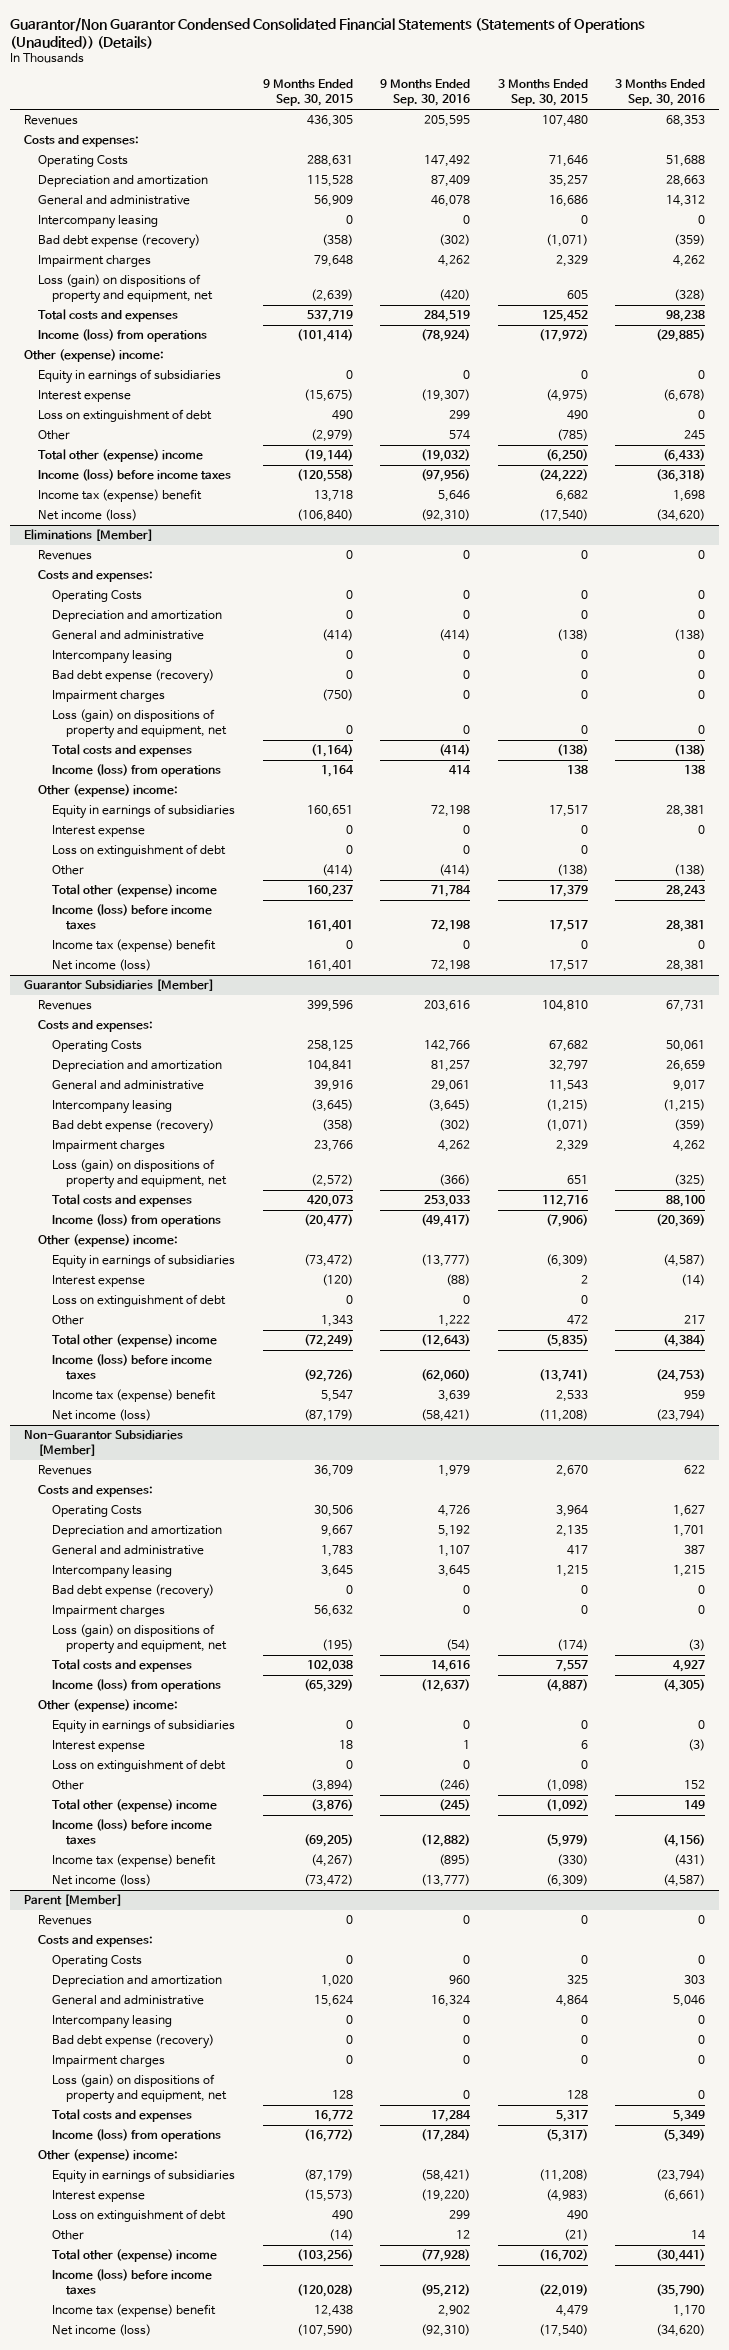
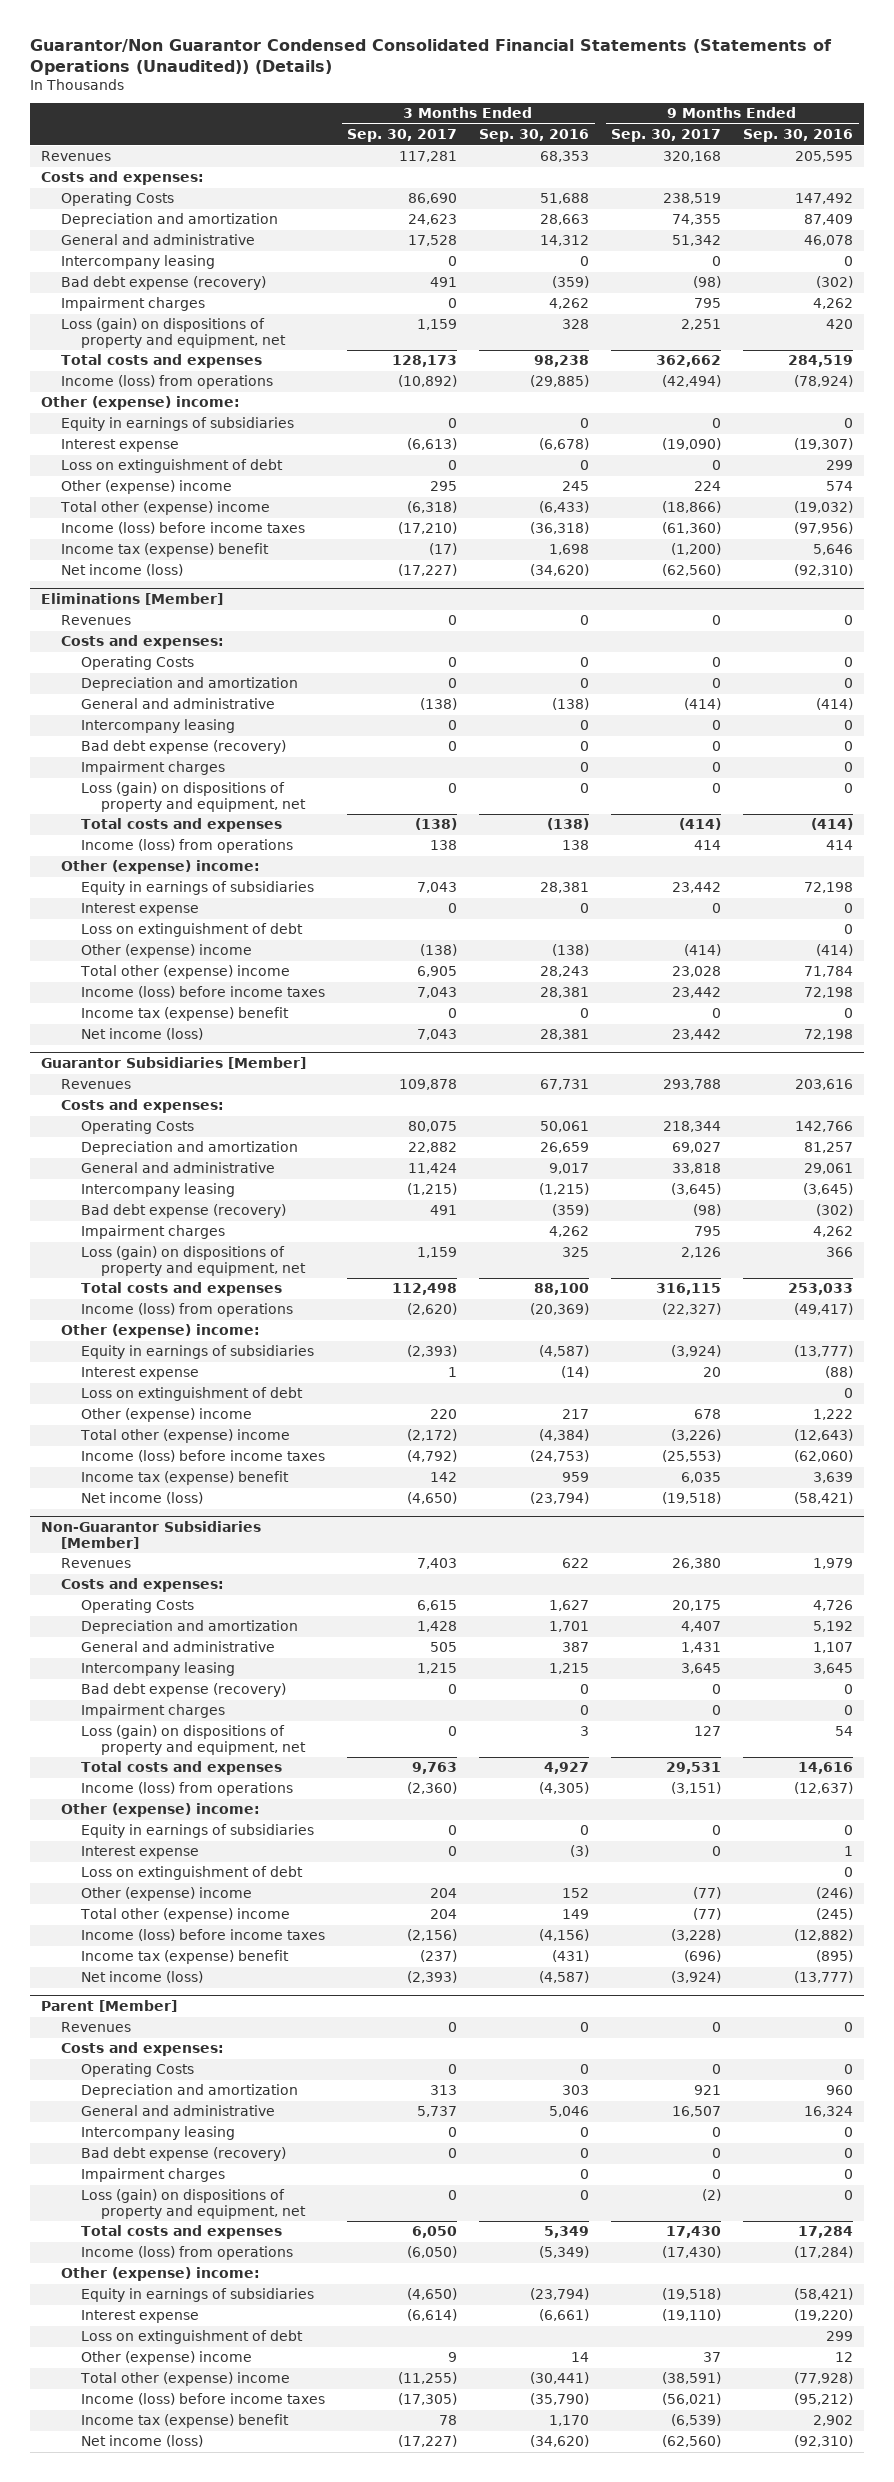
- | 9 Months Ended Sep. 30, 2015 | 9 Months Ended Sep. 30, 2016 | 3 Months Ended Sep. 30, 2015 | 3 Months Ended Sep. 30, 2016
+ | 3 Months Ended Sep. 30, 2017 | 3 Months Ended Sep. 30, 2016 | 9 Months Ended Sep. 30, 2017 | 9 Months Ended Sep. 30, 2016
- Loss (gain) on dispositions of property and equipment, net | (2,639) | (420) | 605 | (328)
+ Loss (gain) on dispositions of property and equipment, net | 1,159 | 328 | 2,251 | 420
- Other | (2,979) | 574 | (785) | 245
+ Other (expense) income | 295 | 245 | 224 | 574
@ Eliminations [Member]
- Other | (414) | (414) | (138) | (138)
+ Other (expense) income | (138) | (138) | (414) | (414)
@ Guarantor Subsidiaries [Member]
- Loss (gain) on dispositions of property and equipment, net | (2,572) | (366) | 651 | (325)
+ Loss (gain) on dispositions of property and equipment, net | 1,159 | 325 | 2,126 | 366
- Other | 1,343 | 1,222 | 472 | 217
+ Other (expense) income | 220 | 217 | 678 | 1,222
@ Non-Guarantor Subsidiaries [Member]
- Loss (gain) on dispositions of property and equipment, net | (195) | (54) | (174) | (3)
+ Loss (gain) on dispositions of property and equipment, net | 0 | 3 | 127 | 54
- Other | (3,894) | (246) | (1,098) | 152
+ Other (expense) income | 204 | 152 | (77) | (246)
@ Parent [Member]
- Other | (14) | 12 | (21) | 14
+ Other (expense) income | 9 | 14 | 37 | 12

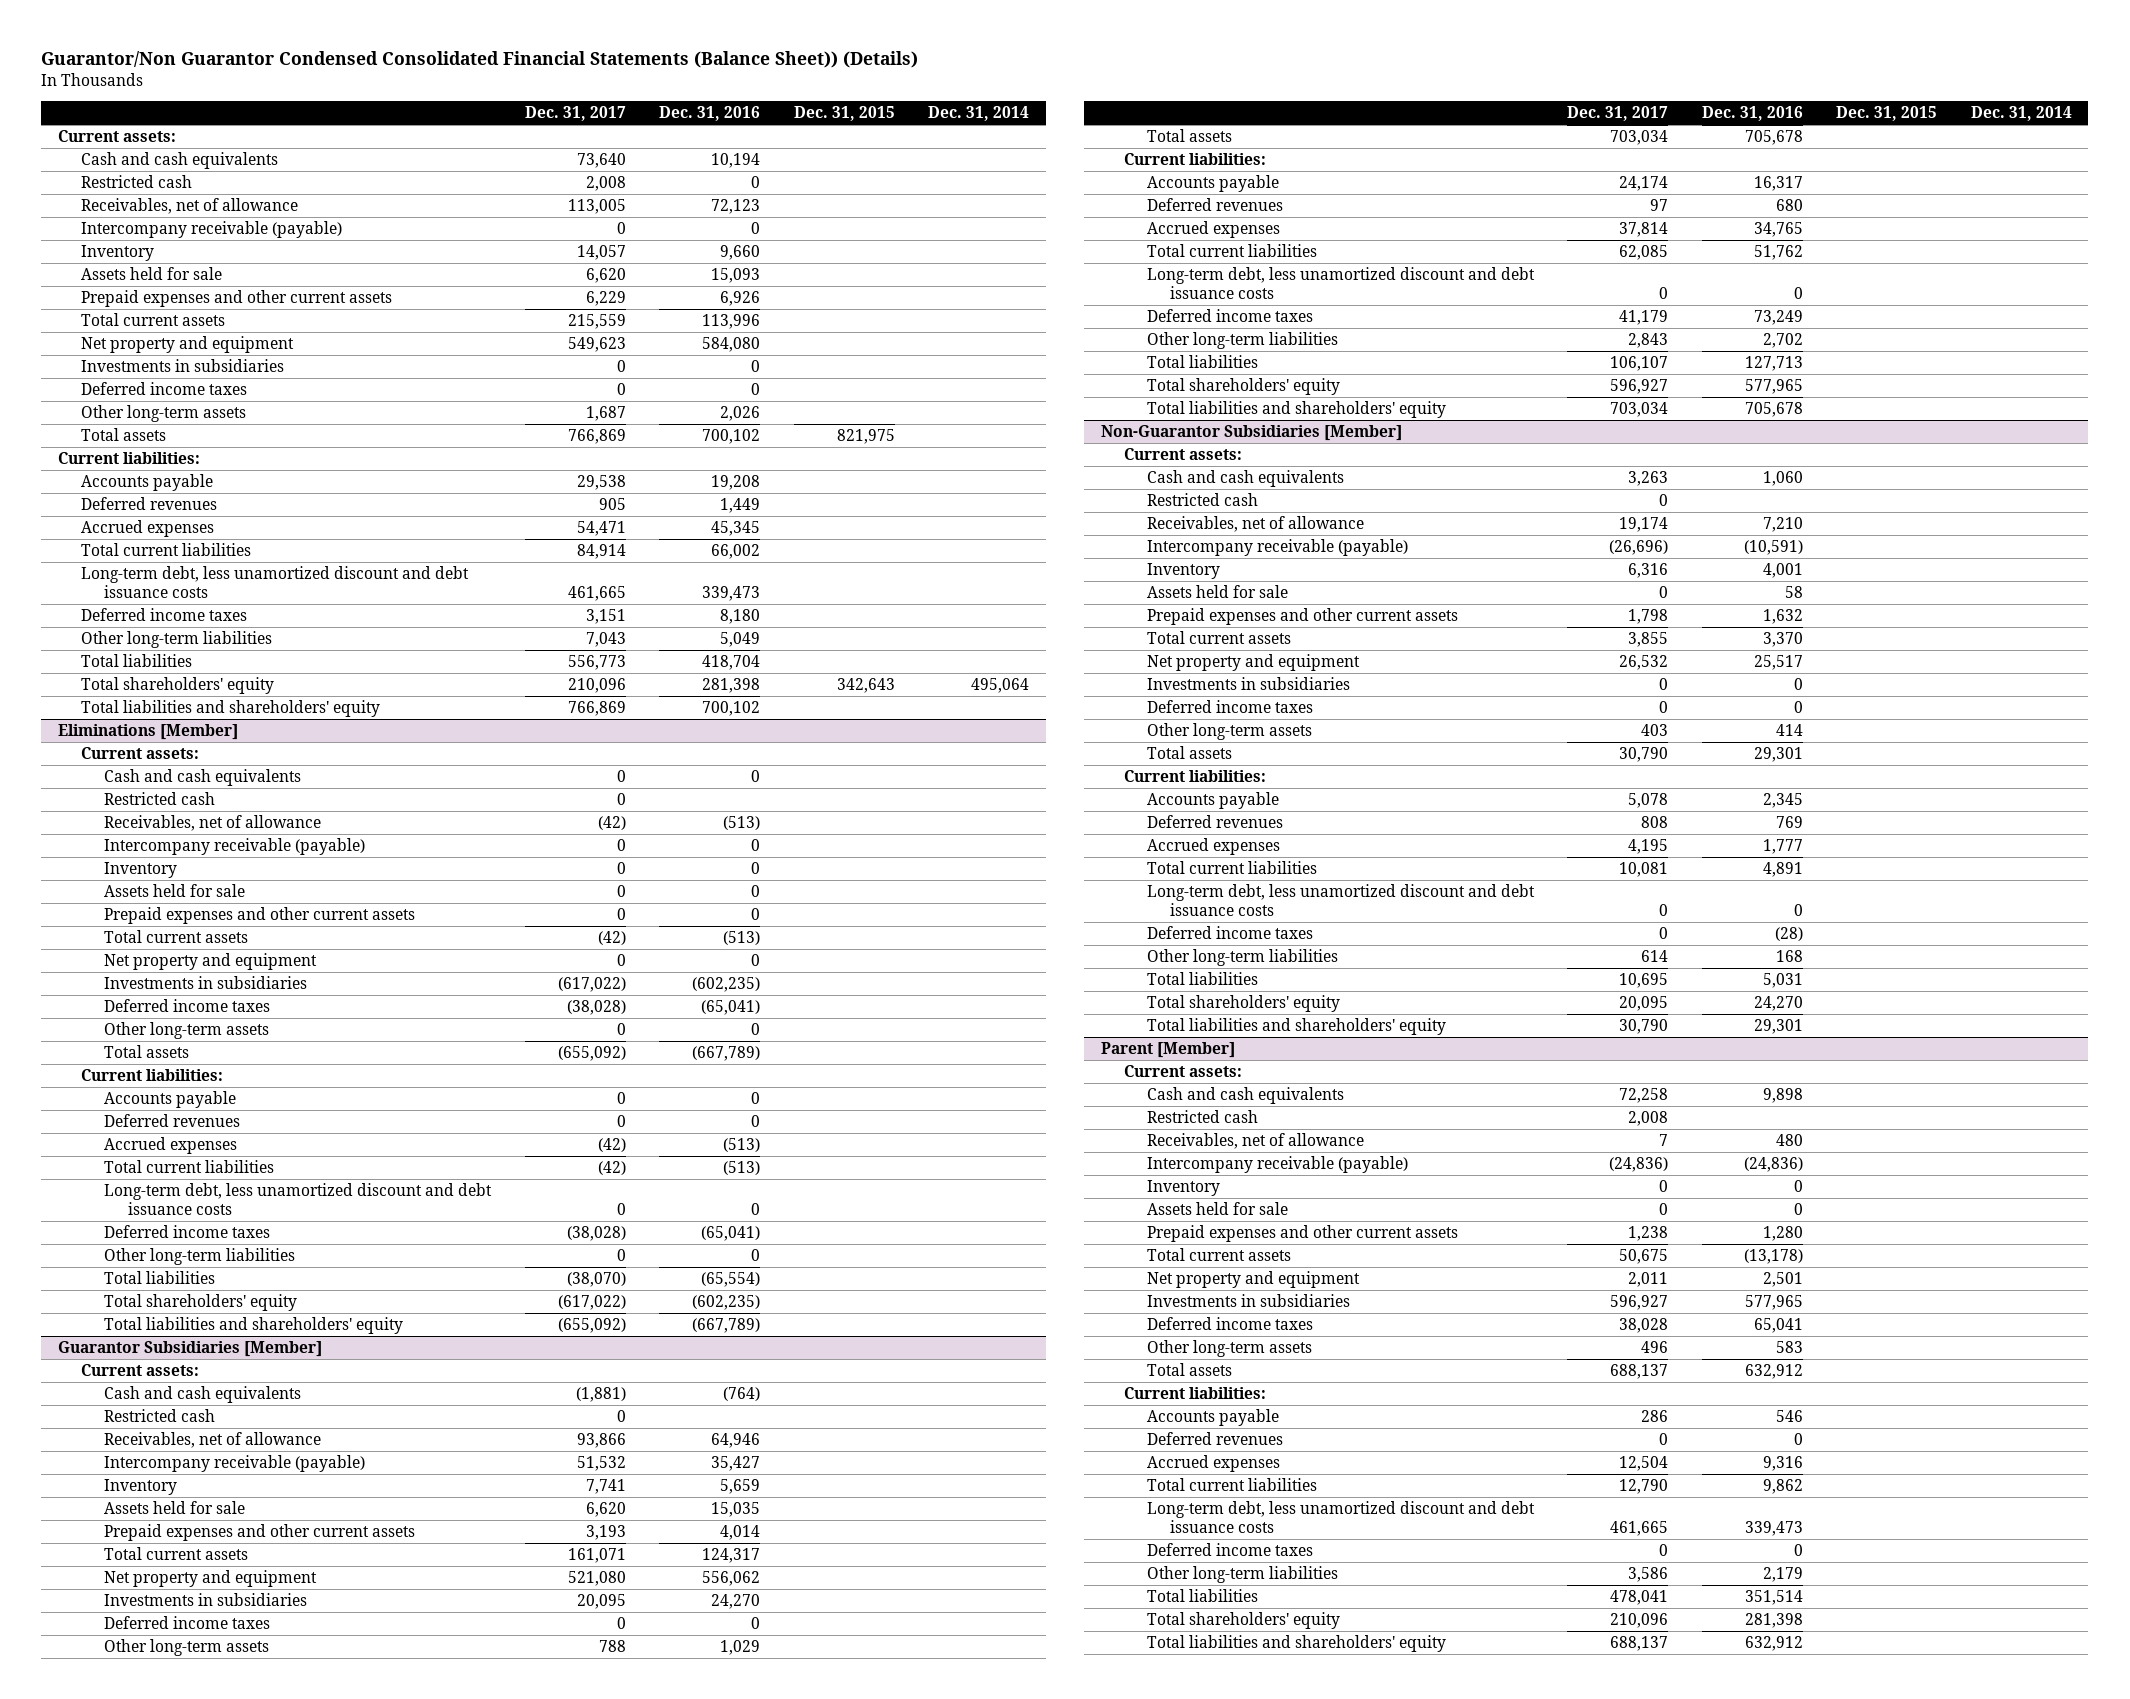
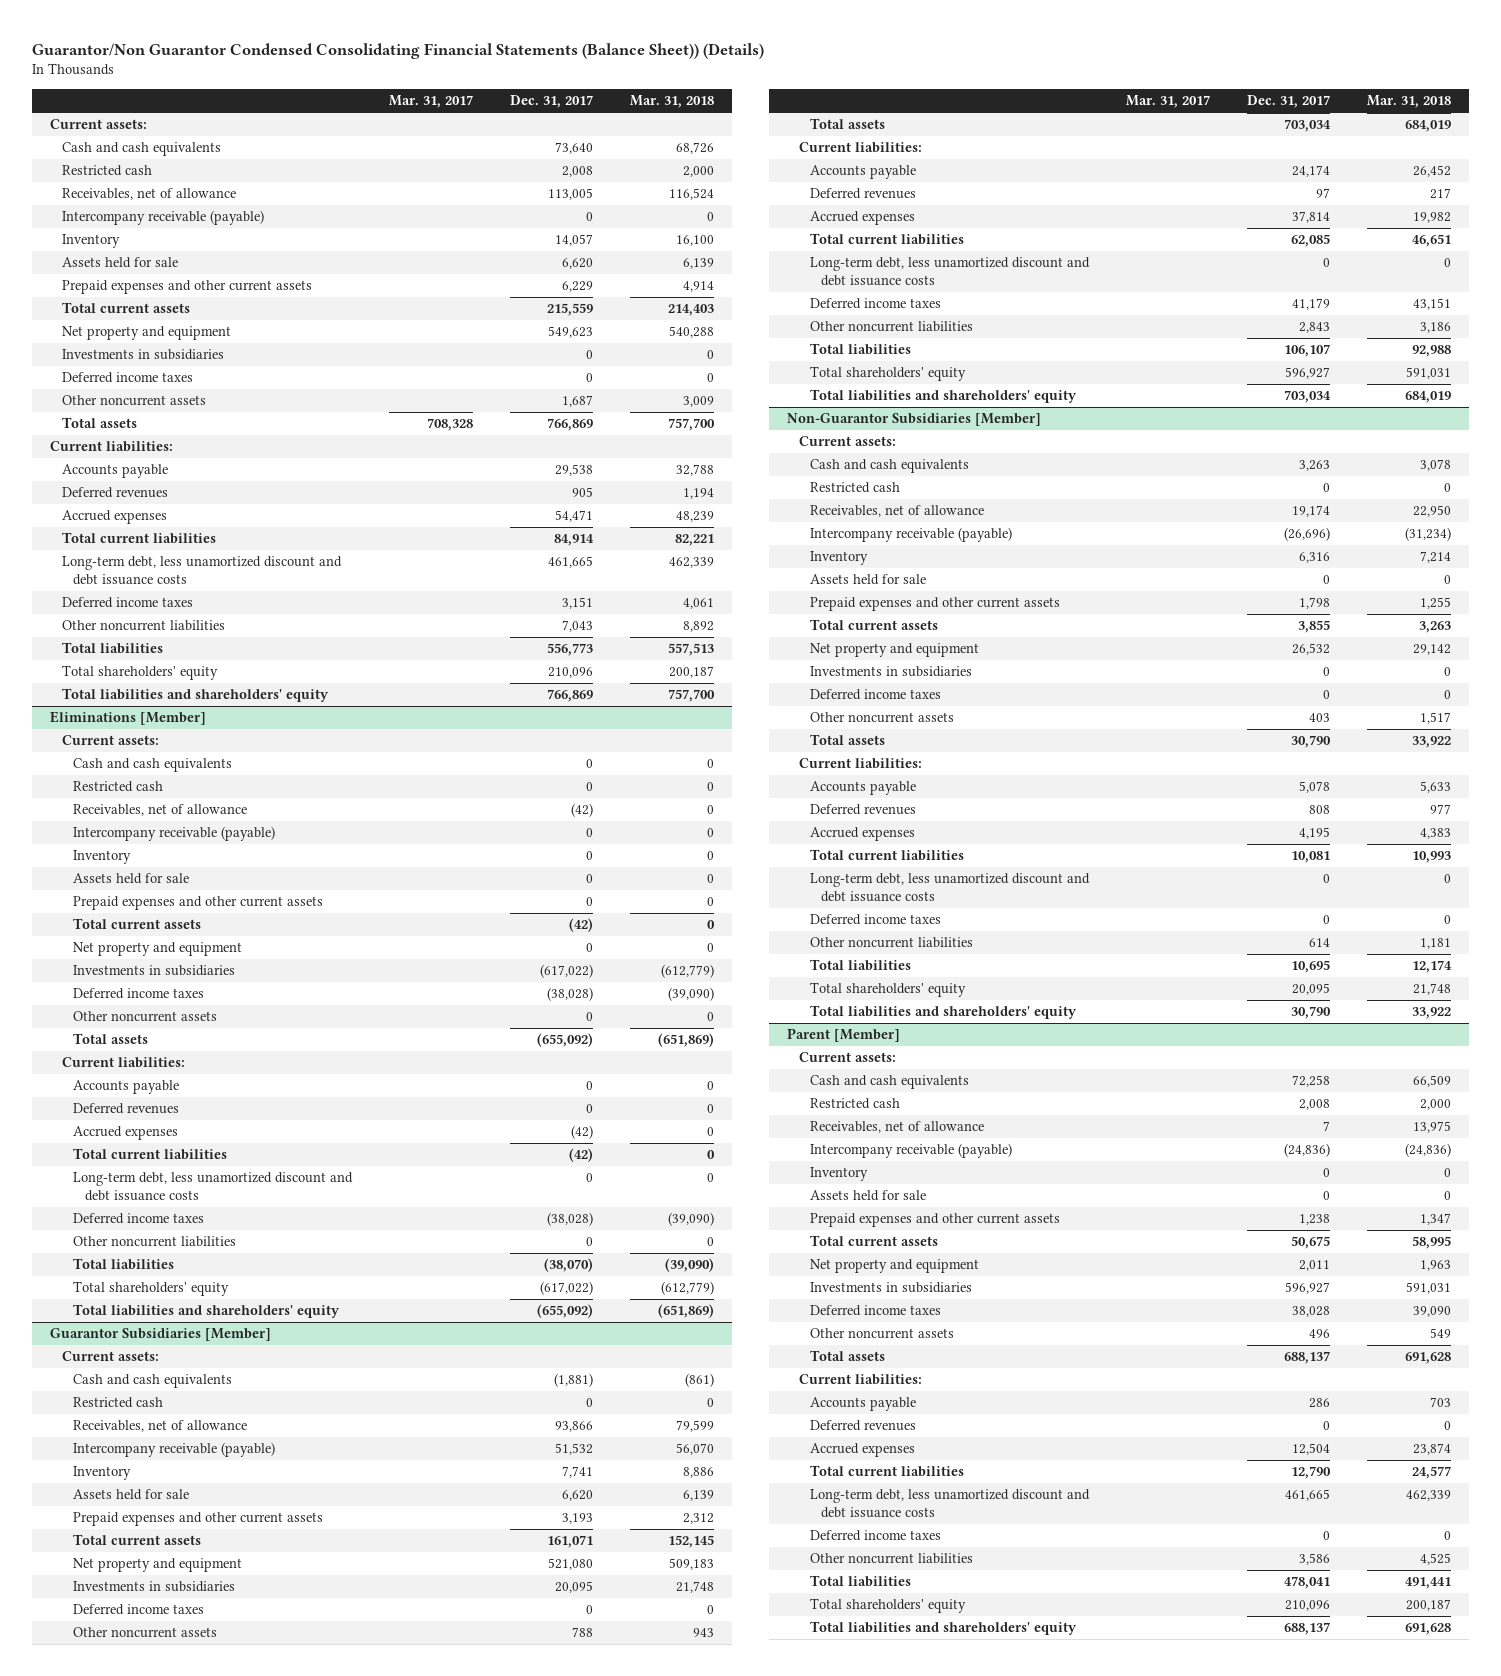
- Guarantor/Non Guarantor Condensed Consolidated Financial Statements (Balance Sheet)) (Details)
+ Guarantor/Non Guarantor Condensed Consolidating Financial Statements (Balance Sheet)) (Details)
- | Dec. 31, 2017 | Dec. 31, 2016 | Dec. 31, 2015 | Dec. 31, 2014
+ | Mar. 31, 2017 | Dec. 31, 2017 | Mar. 31, 2018
- Other long-term assets | 1,687 | 2,026 | |
+ Other noncurrent assets | | 1,687 | 3,009
- Other long-term liabilities | 7,043 | 5,049 | |
+ Other noncurrent liabilities | | 7,043 | 8,892
@ Eliminations [Member]
- Other long-term assets | 0 | 0 | |
+ Other noncurrent assets | | 0 | 0
- Other long-term liabilities | 0 | 0 | |
+ Other noncurrent liabilities | | 0 | 0
@ Guarantor Subsidiaries [Member]
- Other long-term assets | 788 | 1,029 | |
+ Other noncurrent assets | | 788 | 943
- Other long-term liabilities | 2,843 | 2,702 | |
+ Other noncurrent liabilities | | 2,843 | 3,186
@ Non-Guarantor Subsidiaries [Member]
- Other long-term assets | 403 | 414 | |
+ Other noncurrent assets | | 403 | 1,517
- Other long-term liabilities | 614 | 168 | |
+ Other noncurrent liabilities | | 614 | 1,181
@ Parent [Member]
- Other long-term assets | 496 | 583 | |
+ Other noncurrent assets | | 496 | 549
- Other long-term liabilities | 3,586 | 2,179 | |
+ Other noncurrent liabilities | | 3,586 | 4,525

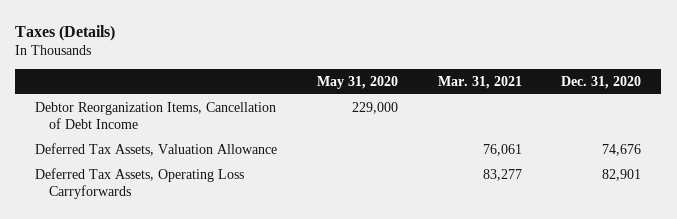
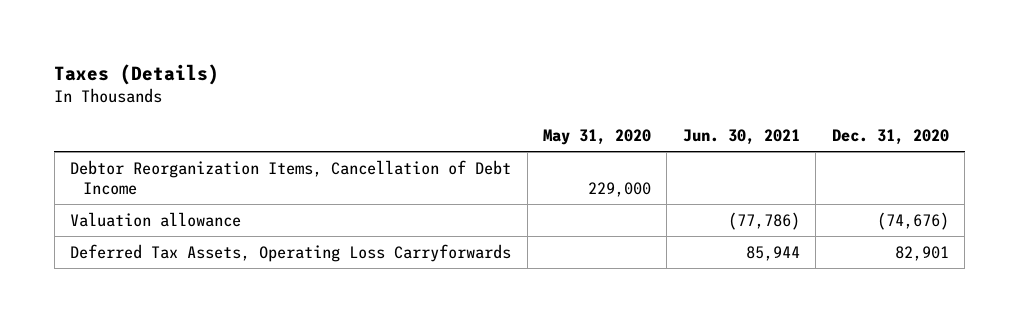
- | May 31, 2020 | Mar. 31, 2021 | Dec. 31, 2020
+ | May 31, 2020 | Jun. 30, 2021 | Dec. 31, 2020
- Deferred Tax Assets, Valuation Allowance | | 76,061 | 74,676
+ Valuation allowance | | (77,786) | (74,676)

